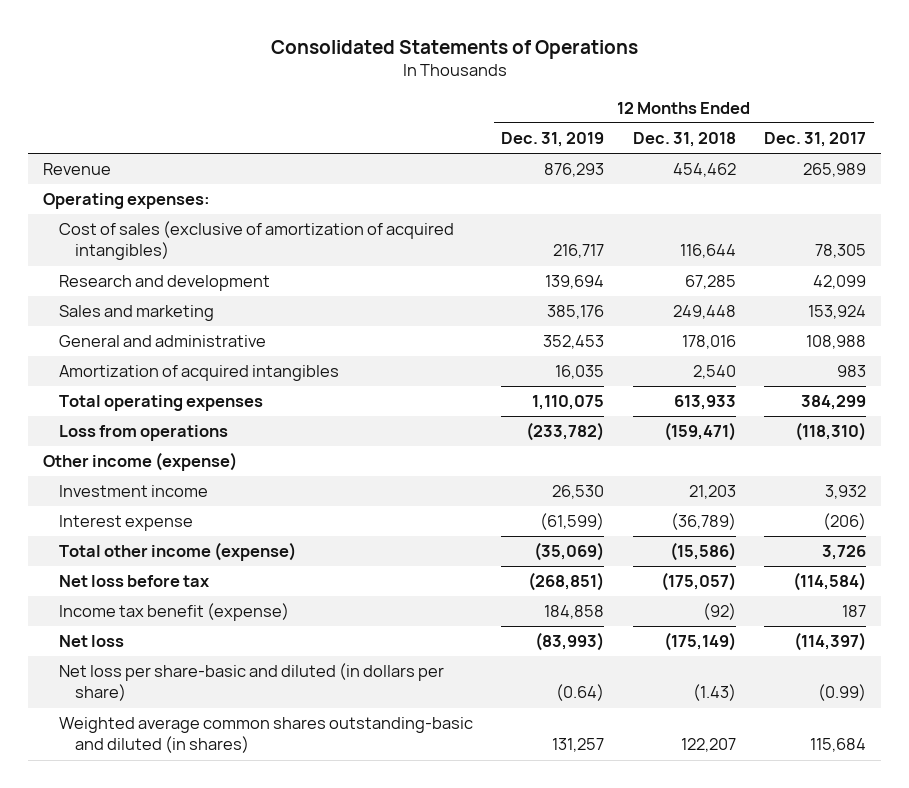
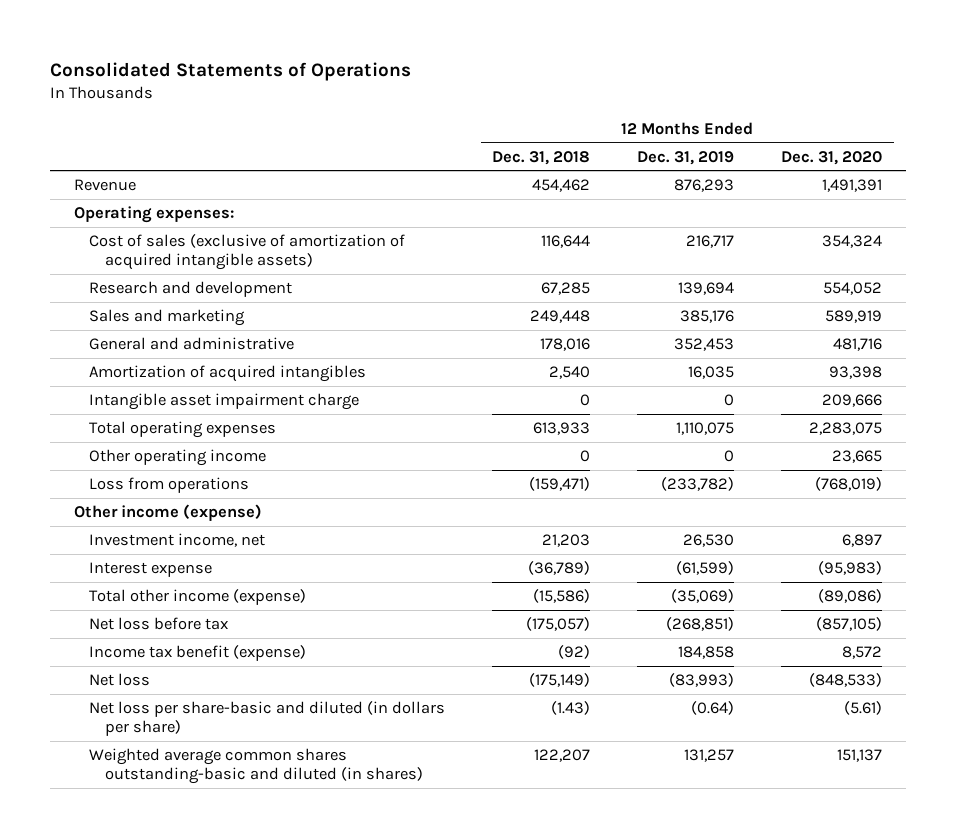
- | 12 Months Ended Dec. 31, 2019 | 12 Months Ended Dec. 31, 2018 | 12 Months Ended Dec. 31, 2017
+ | 12 Months Ended Dec. 31, 2018 | 12 Months Ended Dec. 31, 2019 | 12 Months Ended Dec. 31, 2020
- Cost of sales (exclusive of amortization of acquired intangibles) | 216,717 | 116,644 | 78,305
+ Cost of sales (exclusive of amortization of acquired intangible assets) | 116,644 | 216,717 | 354,324
+ Intangible asset impairment charge | 0 | 0 | 209,666
+ Other operating income | 0 | 0 | 23,665
- Investment income | 26,530 | 21,203 | 3,932
+ Investment income, net | 21,203 | 26,530 | 6,897

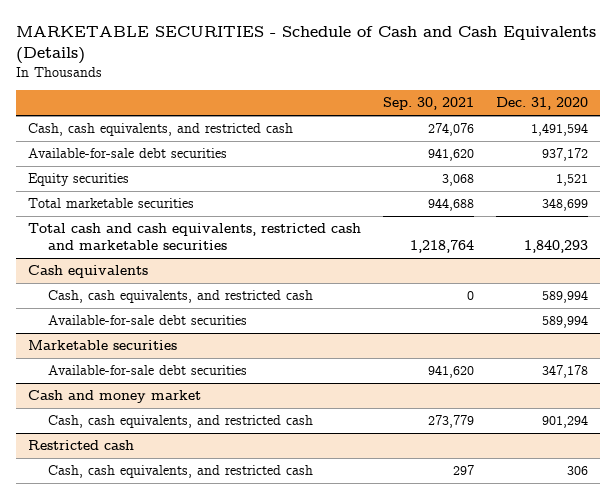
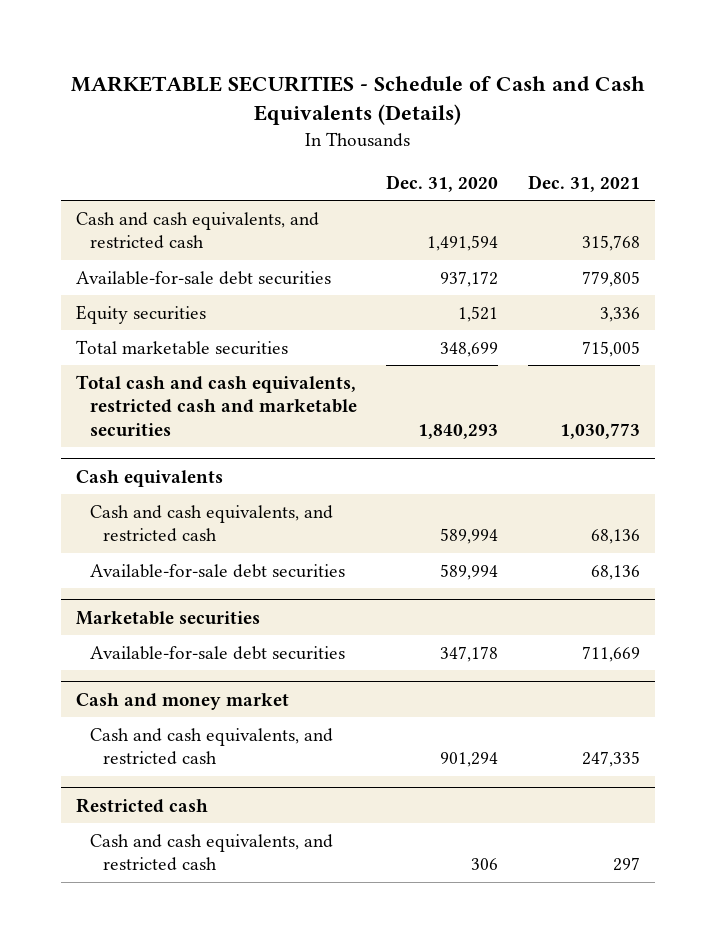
- | Sep. 30, 2021 | Dec. 31, 2020
+ | Dec. 31, 2020 | Dec. 31, 2021
- Cash, cash equivalents, and restricted cash | 274,076 | 1,491,594
+ Cash and cash equivalents, and restricted cash | 1,491,594 | 315,768
@ Cash equivalents
- Cash, cash equivalents, and restricted cash | 0 | 589,994
+ Cash and cash equivalents, and restricted cash | 589,994 | 68,136
@ Cash and money market
- Cash, cash equivalents, and restricted cash | 273,779 | 901,294
+ Cash and cash equivalents, and restricted cash | 901,294 | 247,335
@ Restricted cash
- Cash, cash equivalents, and restricted cash | 297 | 306
+ Cash and cash equivalents, and restricted cash | 306 | 297

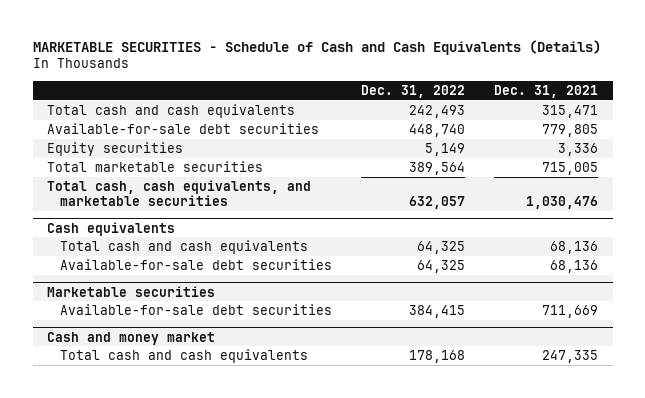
- | Dec. 31, 2020 | Dec. 31, 2021
+ | Dec. 31, 2022 | Dec. 31, 2021
- Cash and cash equivalents, and restricted cash | 1,491,594 | 315,768
+ Total cash and cash equivalents | 242,493 | 315,471
- Total cash and cash equivalents, restricted cash and marketable securities | 1,840,293 | 1,030,773
+ Total cash, cash equivalents, and marketable securities | 632,057 | 1,030,476
@ Cash equivalents
- Cash and cash equivalents, and restricted cash | 589,994 | 68,136
+ Total cash and cash equivalents | 64,325 | 68,136
@ Cash and money market
- Cash and cash equivalents, and restricted cash | 901,294 | 247,335
- Restricted cash
- Cash and cash equivalents, and restricted cash | 306 | 297
@ Cash and money market
+ Total cash and cash equivalents | 178,168 | 247,335

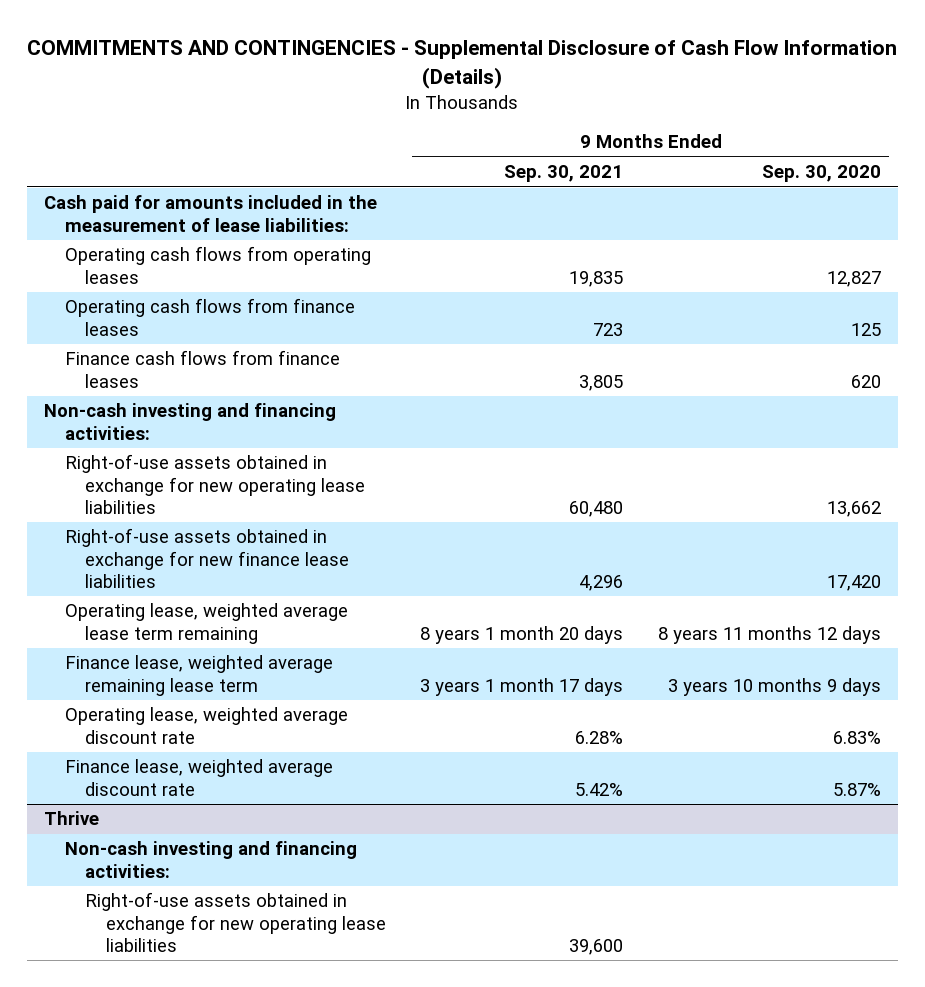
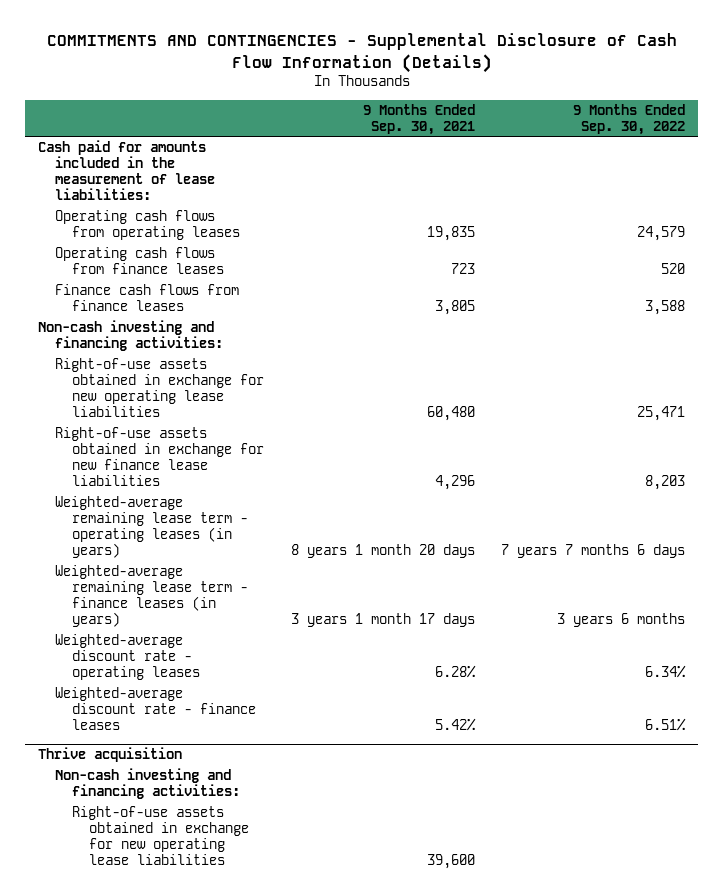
- | 9 Months Ended Sep. 30, 2021 | 9 Months Ended Sep. 30, 2020
+ | 9 Months Ended Sep. 30, 2021 | 9 Months Ended Sep. 30, 2022
- Operating lease, weighted average lease term remaining | 8 years 1 month 20 days | 8 years 11 months 12 days
- Finance lease, weighted average remaining lease term | 3 years 1 month 17 days | 3 years 10 months 9 days
- Operating lease, weighted average discount rate | 6.28% | 6.83%
- Finance lease, weighted average discount rate | 5.42% | 5.87%
- Thrive
+ Weighted-average remaining lease term - operating leases (in years) | 8 years 1 month 20 days | 7 years 7 months 6 days
+ Weighted-average remaining lease term - finance leases (in years) | 3 years 1 month 17 days | 3 years 6 months
+ Weighted-average discount rate - operating leases | 6.28% | 6.34%
+ Weighted-average discount rate - finance leases | 5.42% | 6.51%
+ Thrive acquisition

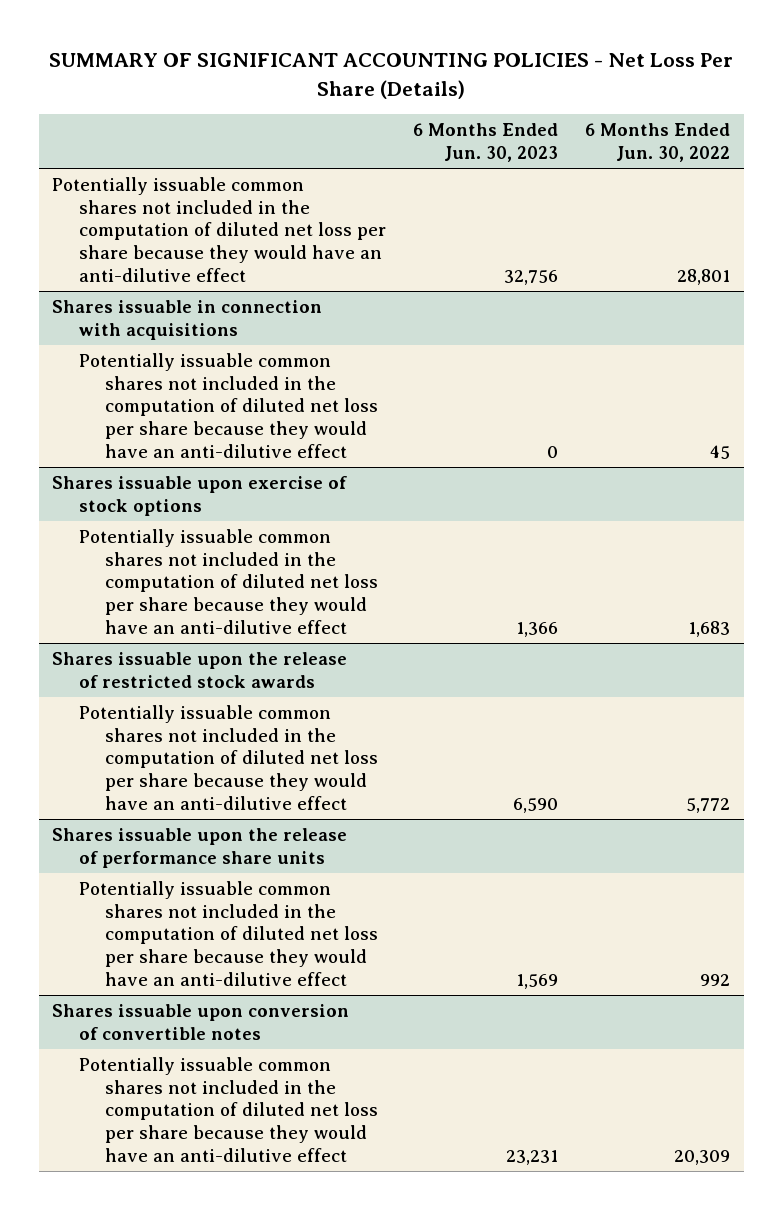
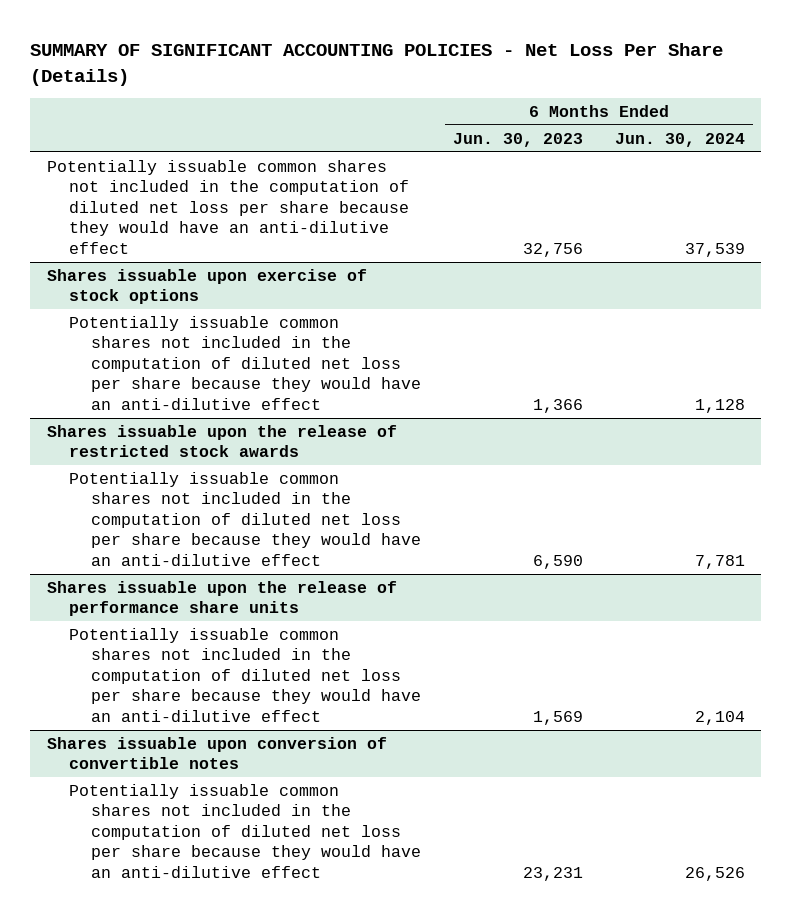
- | 6 Months Ended Jun. 30, 2023 | 6 Months Ended Jun. 30, 2022
+ | 6 Months Ended Jun. 30, 2023 | 6 Months Ended Jun. 30, 2024
- Shares issuable in connection with acquisitions
- Potentially issuable common shares not included in the computation of diluted net loss per share because they would have an anti-dilutive effect | 0 | 45

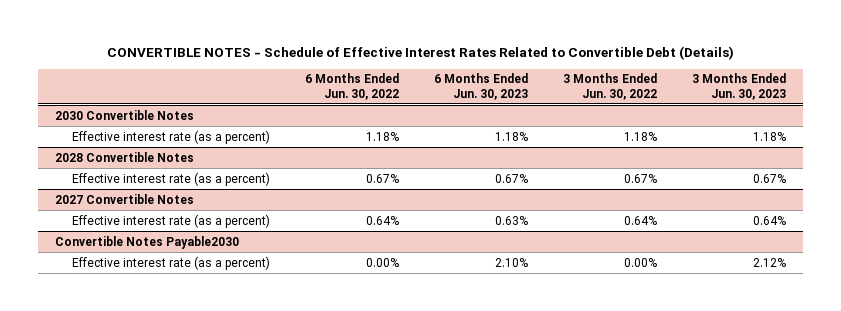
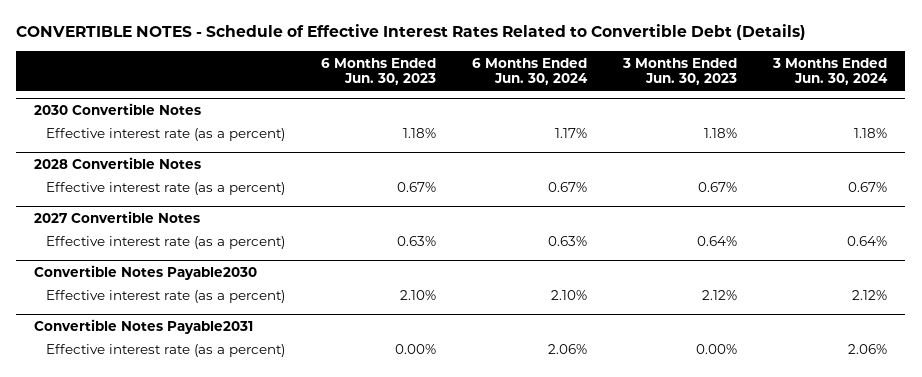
- | 6 Months Ended Jun. 30, 2022 | 6 Months Ended Jun. 30, 2023 | 3 Months Ended Jun. 30, 2022 | 3 Months Ended Jun. 30, 2023
+ | 6 Months Ended Jun. 30, 2023 | 6 Months Ended Jun. 30, 2024 | 3 Months Ended Jun. 30, 2023 | 3 Months Ended Jun. 30, 2024
+ Convertible Notes Payable2031
+ Effective interest rate (as a percent) | 0.00% | 2.06% | 0.00% | 2.06%

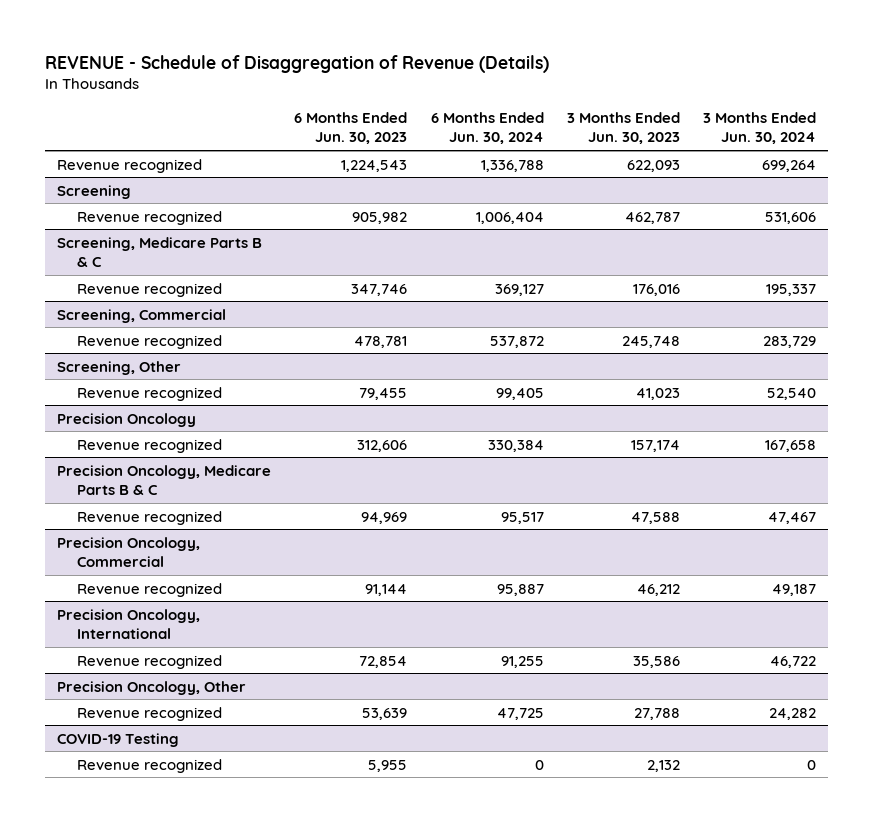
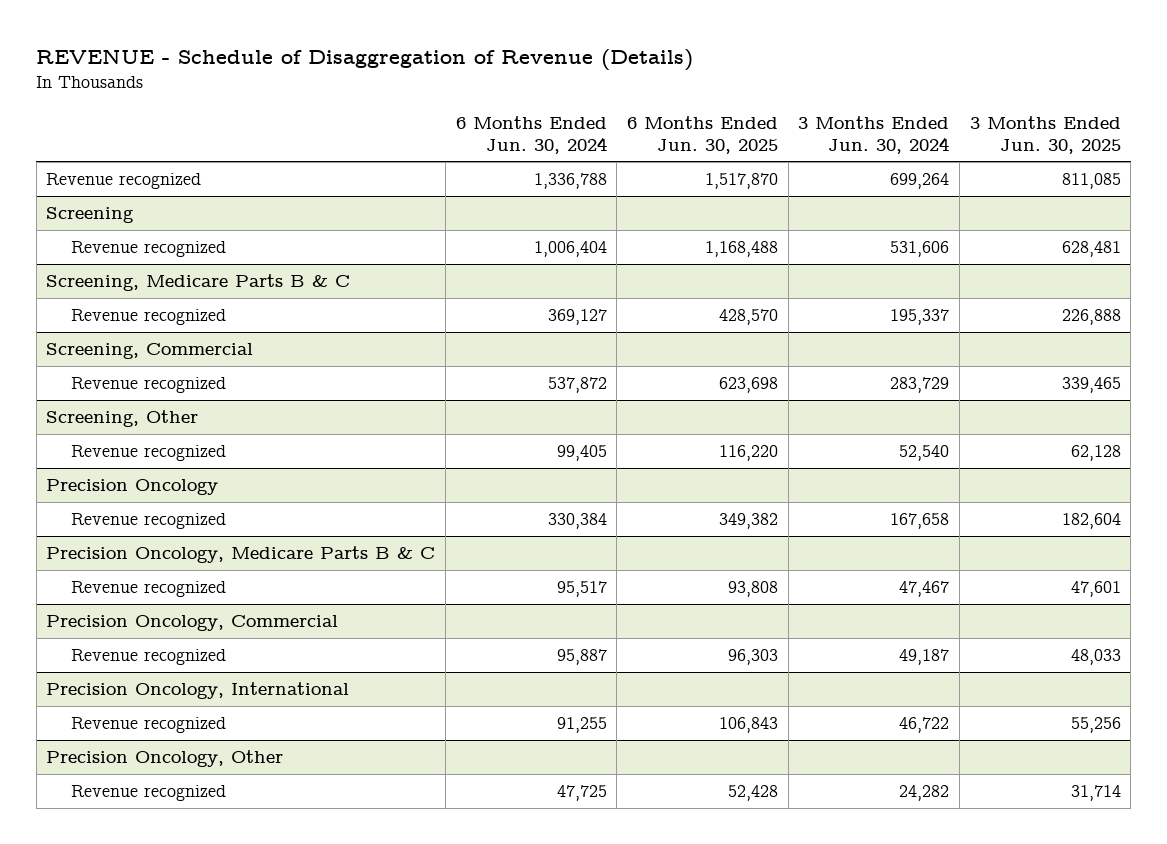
- | 6 Months Ended Jun. 30, 2023 | 6 Months Ended Jun. 30, 2024 | 3 Months Ended Jun. 30, 2023 | 3 Months Ended Jun. 30, 2024
+ | 6 Months Ended Jun. 30, 2024 | 6 Months Ended Jun. 30, 2025 | 3 Months Ended Jun. 30, 2024 | 3 Months Ended Jun. 30, 2025
- COVID-19 Testing
- Revenue recognized | 5,955 | 0 | 2,132 | 0

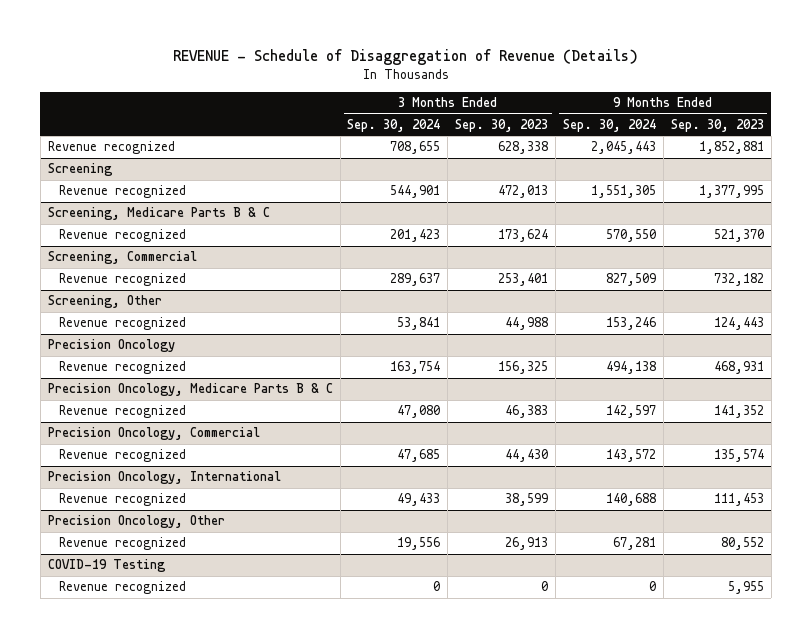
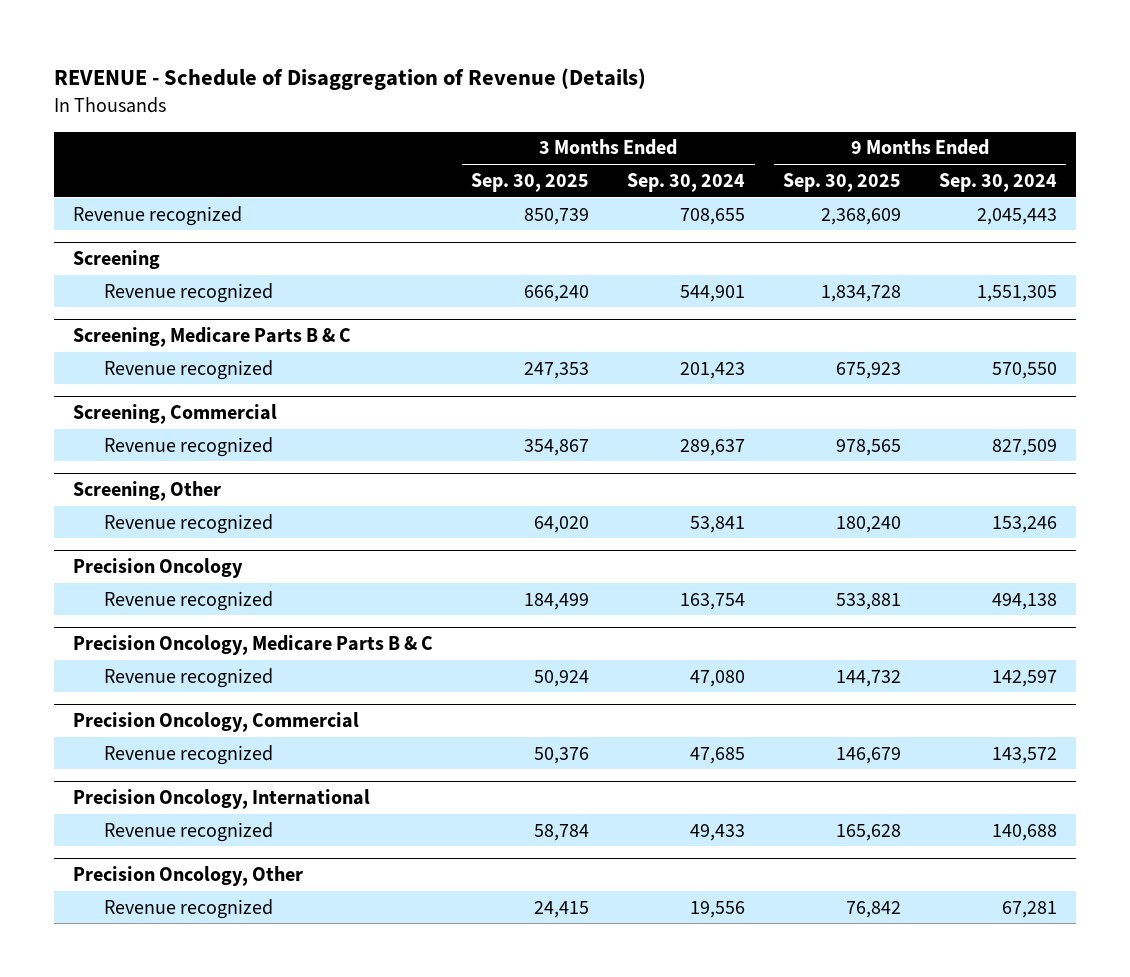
- | 3 Months Ended Sep. 30, 2024 | 3 Months Ended Sep. 30, 2023 | 9 Months Ended Sep. 30, 2024 | 9 Months Ended Sep. 30, 2023
+ | 3 Months Ended Sep. 30, 2025 | 3 Months Ended Sep. 30, 2024 | 9 Months Ended Sep. 30, 2025 | 9 Months Ended Sep. 30, 2024
- COVID-19 Testing
- Revenue recognized | 0 | 0 | 0 | 5,955

